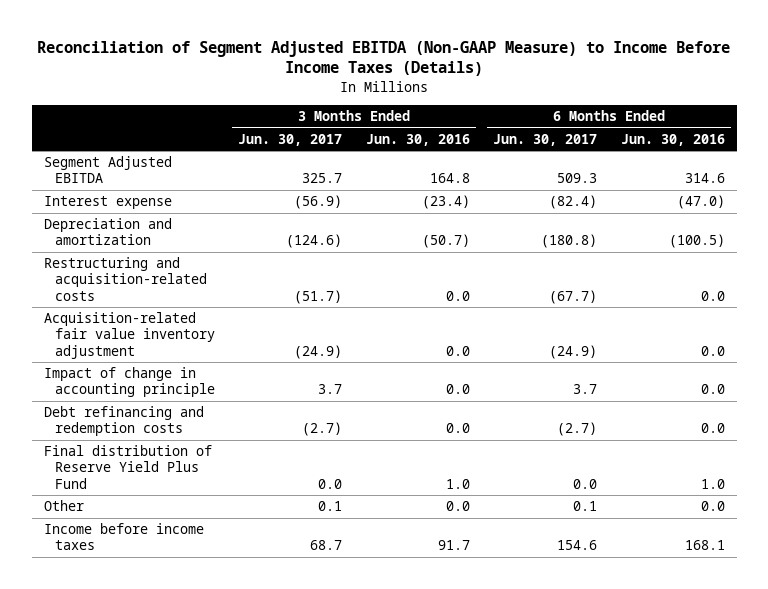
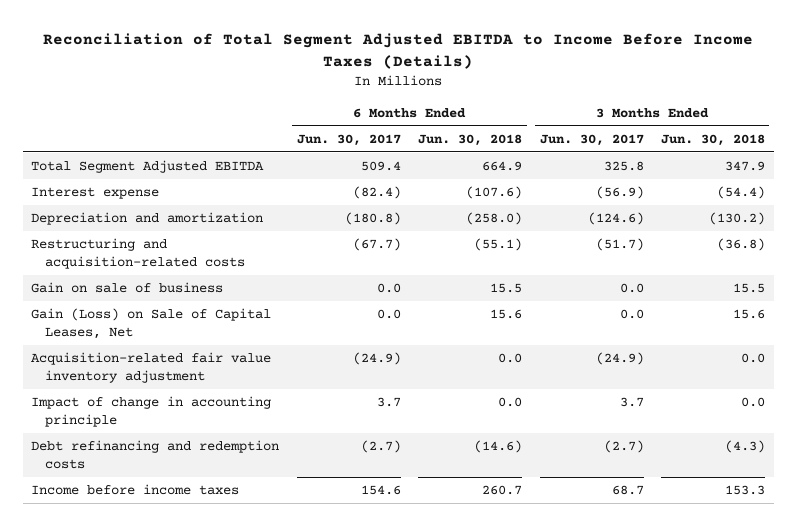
- Reconciliation of Segment Adjusted EBITDA (Non-GAAP Measure) to Income Before Income Taxes (Details)
+ Reconciliation of Total Segment Adjusted EBITDA to Income Before Income Taxes (Details)
- | 3 Months Ended Jun. 30, 2017 | 3 Months Ended Jun. 30, 2016 | 6 Months Ended Jun. 30, 2017 | 6 Months Ended Jun. 30, 2016
+ | 6 Months Ended Jun. 30, 2017 | 6 Months Ended Jun. 30, 2018 | 3 Months Ended Jun. 30, 2017 | 3 Months Ended Jun. 30, 2018
- Segment Adjusted EBITDA | 325.7 | 164.8 | 509.3 | 314.6
+ Total Segment Adjusted EBITDA | 509.4 | 664.9 | 325.8 | 347.9
+ Gain on sale of business | 0.0 | 15.5 | 0.0 | 15.5
+ Gain (Loss) on Sale of Capital Leases, Net | 0.0 | 15.6 | 0.0 | 15.6
- Final distribution of Reserve Yield Plus Fund | 0.0 | 1.0 | 0.0 | 1.0
- Other | 0.1 | 0.0 | 0.1 | 0.0

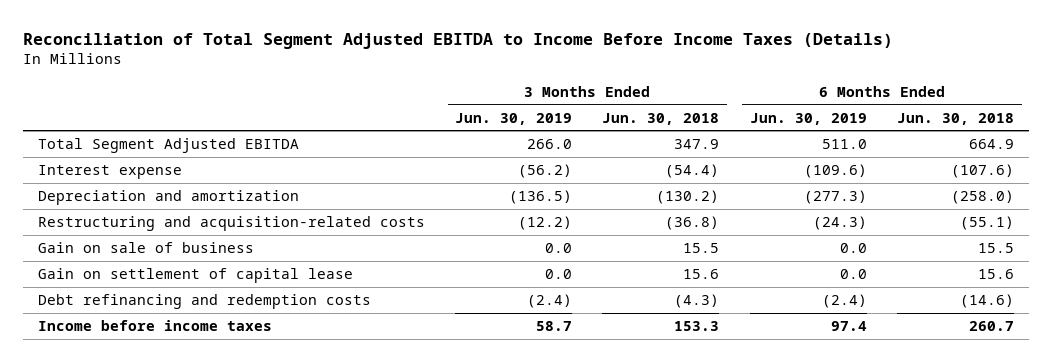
- | 6 Months Ended Jun. 30, 2017 | 6 Months Ended Jun. 30, 2018 | 3 Months Ended Jun. 30, 2017 | 3 Months Ended Jun. 30, 2018
+ | 3 Months Ended Jun. 30, 2019 | 3 Months Ended Jun. 30, 2018 | 6 Months Ended Jun. 30, 2019 | 6 Months Ended Jun. 30, 2018
- Gain (Loss) on Sale of Capital Leases, Net | 0.0 | 15.6 | 0.0 | 15.6
- Acquisition-related fair value inventory adjustment | (24.9) | 0.0 | (24.9) | 0.0
- Impact of change in accounting principle | 3.7 | 0.0 | 3.7 | 0.0
+ Gain on settlement of capital lease | 0.0 | 15.6 | 0.0 | 15.6

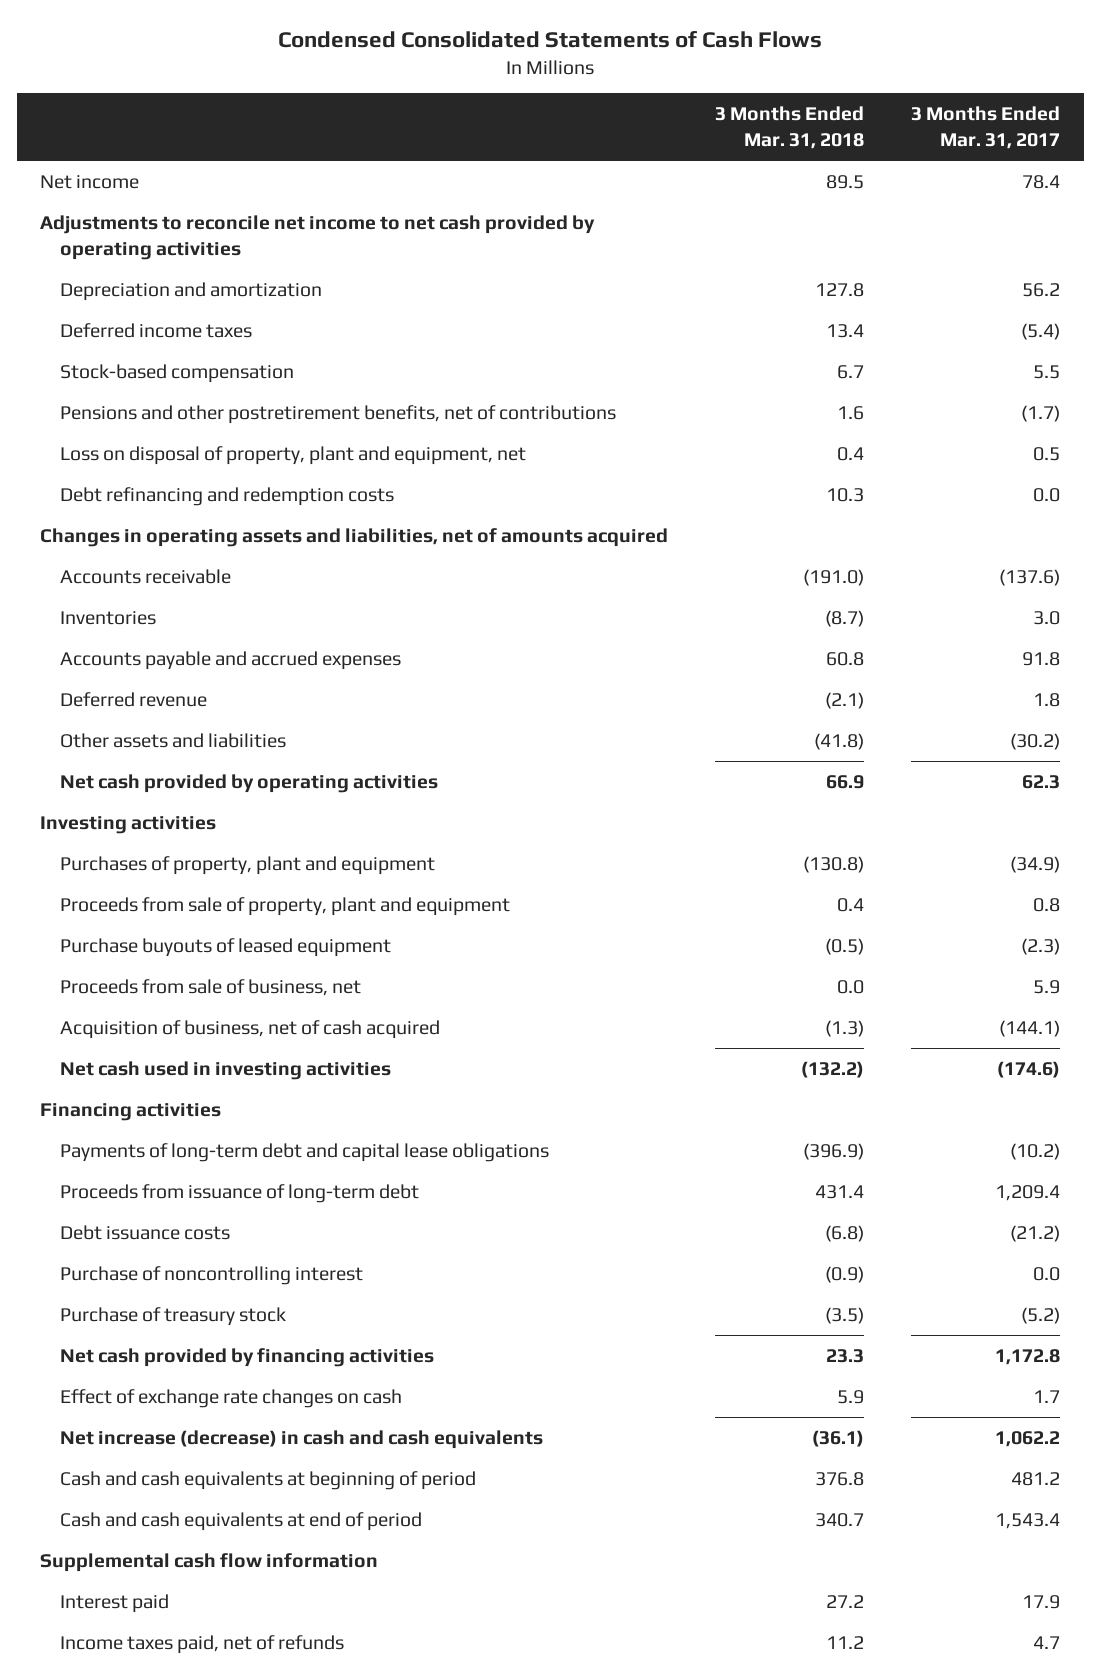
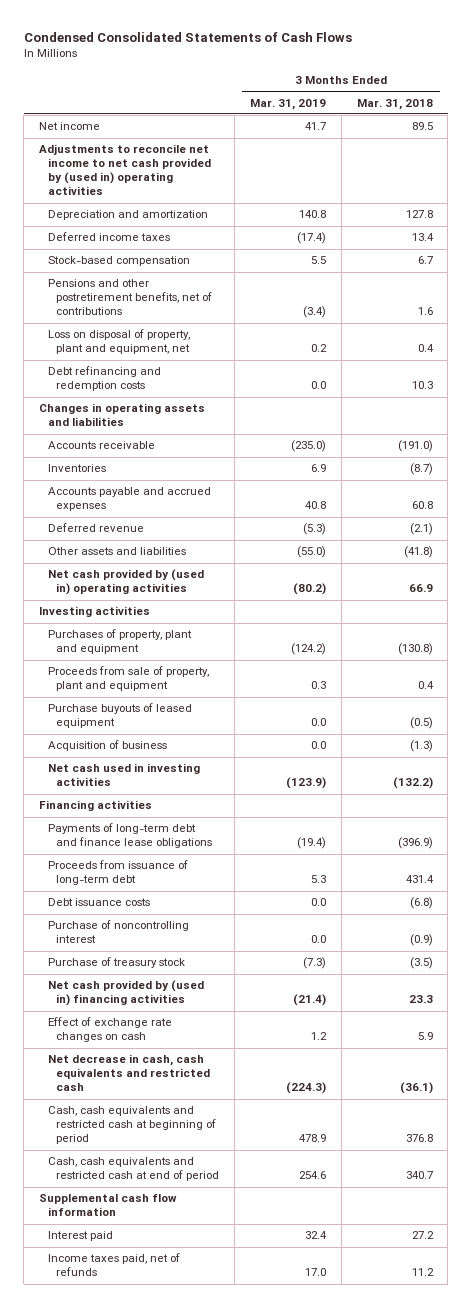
- | 3 Months Ended Mar. 31, 2018 | 3 Months Ended Mar. 31, 2017
+ | 3 Months Ended Mar. 31, 2019 | 3 Months Ended Mar. 31, 2018
- Adjustments to reconcile net income to net cash provided by operating activities
+ Adjustments to reconcile net income to net cash provided by (used in) operating activities
- Changes in operating assets and liabilities, net of amounts acquired
+ Changes in operating assets and liabilities
- Net cash provided by operating activities | 66.9 | 62.3
+ Net cash provided by (used in) operating activities | (80.2) | 66.9
- Proceeds from sale of business, net | 0.0 | 5.9
- Acquisition of business, net of cash acquired | (1.3) | (144.1)
+ Acquisition of business | 0.0 | (1.3)
- Payments of long-term debt and capital lease obligations | (396.9) | (10.2)
+ Payments of long-term debt and finance lease obligations | (19.4) | (396.9)
- Net cash provided by financing activities | 23.3 | 1,172.8
+ Net cash provided by (used in) financing activities | (21.4) | 23.3
- Net increase (decrease) in cash and cash equivalents | (36.1) | 1,062.2
- Cash and cash equivalents at beginning of period | 376.8 | 481.2
- Cash and cash equivalents at end of period | 340.7 | 1,543.4
+ Net decrease in cash, cash equivalents and restricted cash | (224.3) | (36.1)
+ Cash, cash equivalents and restricted cash at beginning of period | 478.9 | 376.8
+ Cash, cash equivalents and restricted cash at end of period | 254.6 | 340.7

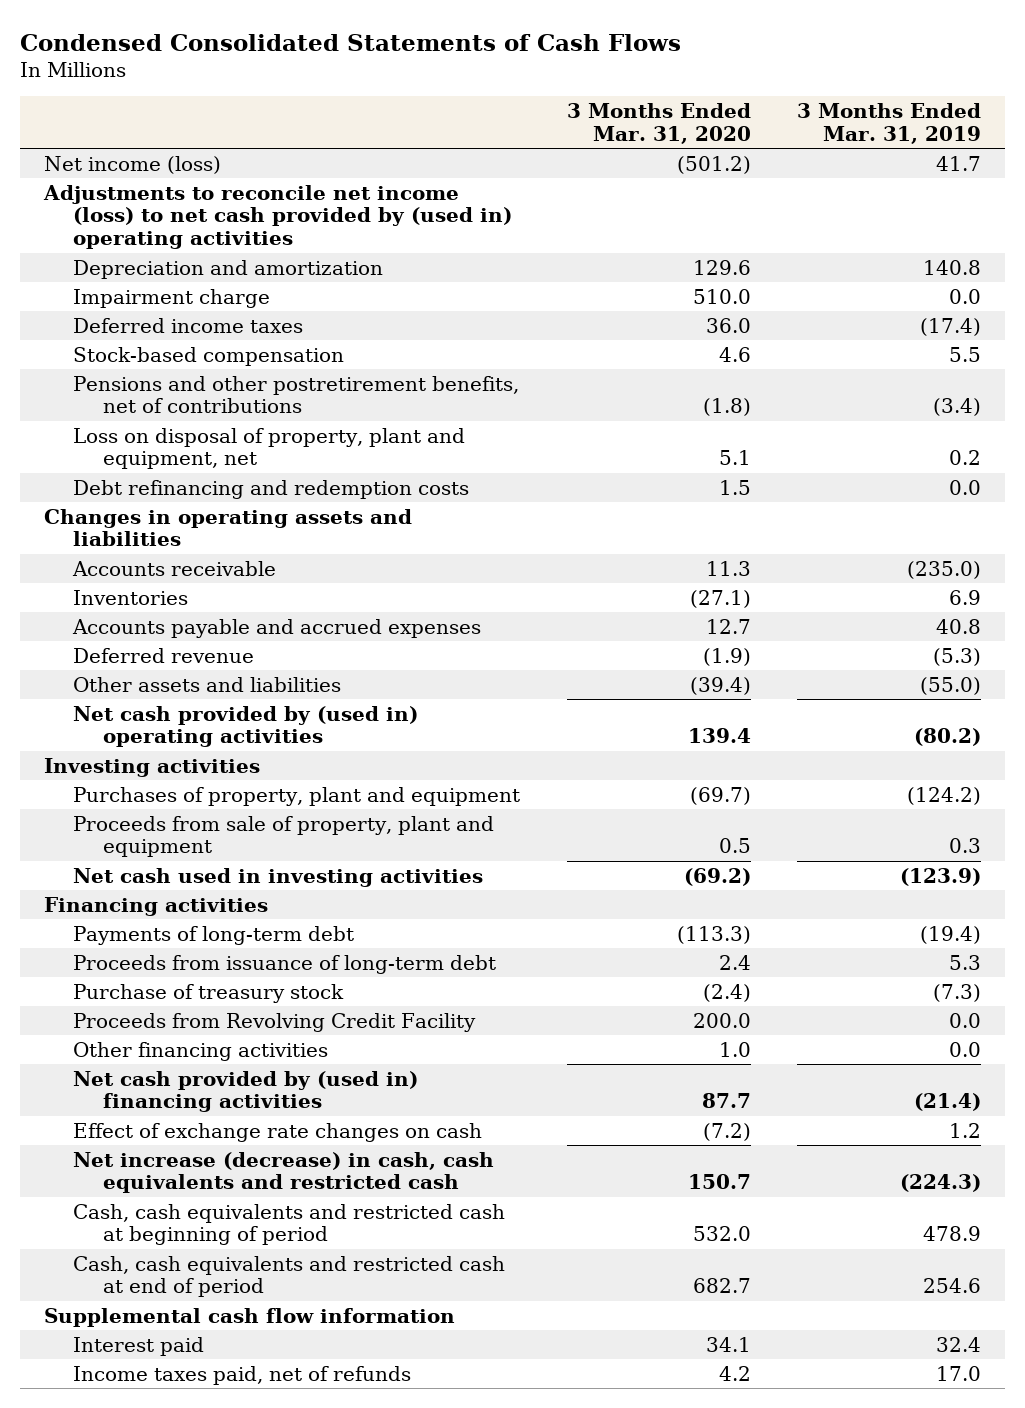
- | 3 Months Ended Mar. 31, 2019 | 3 Months Ended Mar. 31, 2018
+ | 3 Months Ended Mar. 31, 2020 | 3 Months Ended Mar. 31, 2019
- Net income | 41.7 | 89.5
- Adjustments to reconcile net income to net cash provided by (used in) operating activities
+ Net income (loss) | (501.2) | 41.7
+ Adjustments to reconcile net income (loss) to net cash provided by (used in) operating activities
+ Impairment charge | 510.0 | 0.0
- Purchase buyouts of leased equipment | 0.0 | (0.5)
- Acquisition of business | 0.0 | (1.3)
- Payments of long-term debt and finance lease obligations | (19.4) | (396.9)
+ Payments of long-term debt | (113.3) | (19.4)
- Debt issuance costs | 0.0 | (6.8)
- Purchase of noncontrolling interest | 0.0 | (0.9)
+ Proceeds from Revolving Credit Facility | 200.0 | 0.0
+ Other financing activities | 1.0 | 0.0
- Net decrease in cash, cash equivalents and restricted cash | (224.3) | (36.1)
+ Net increase (decrease) in cash, cash equivalents and restricted cash | 150.7 | (224.3)

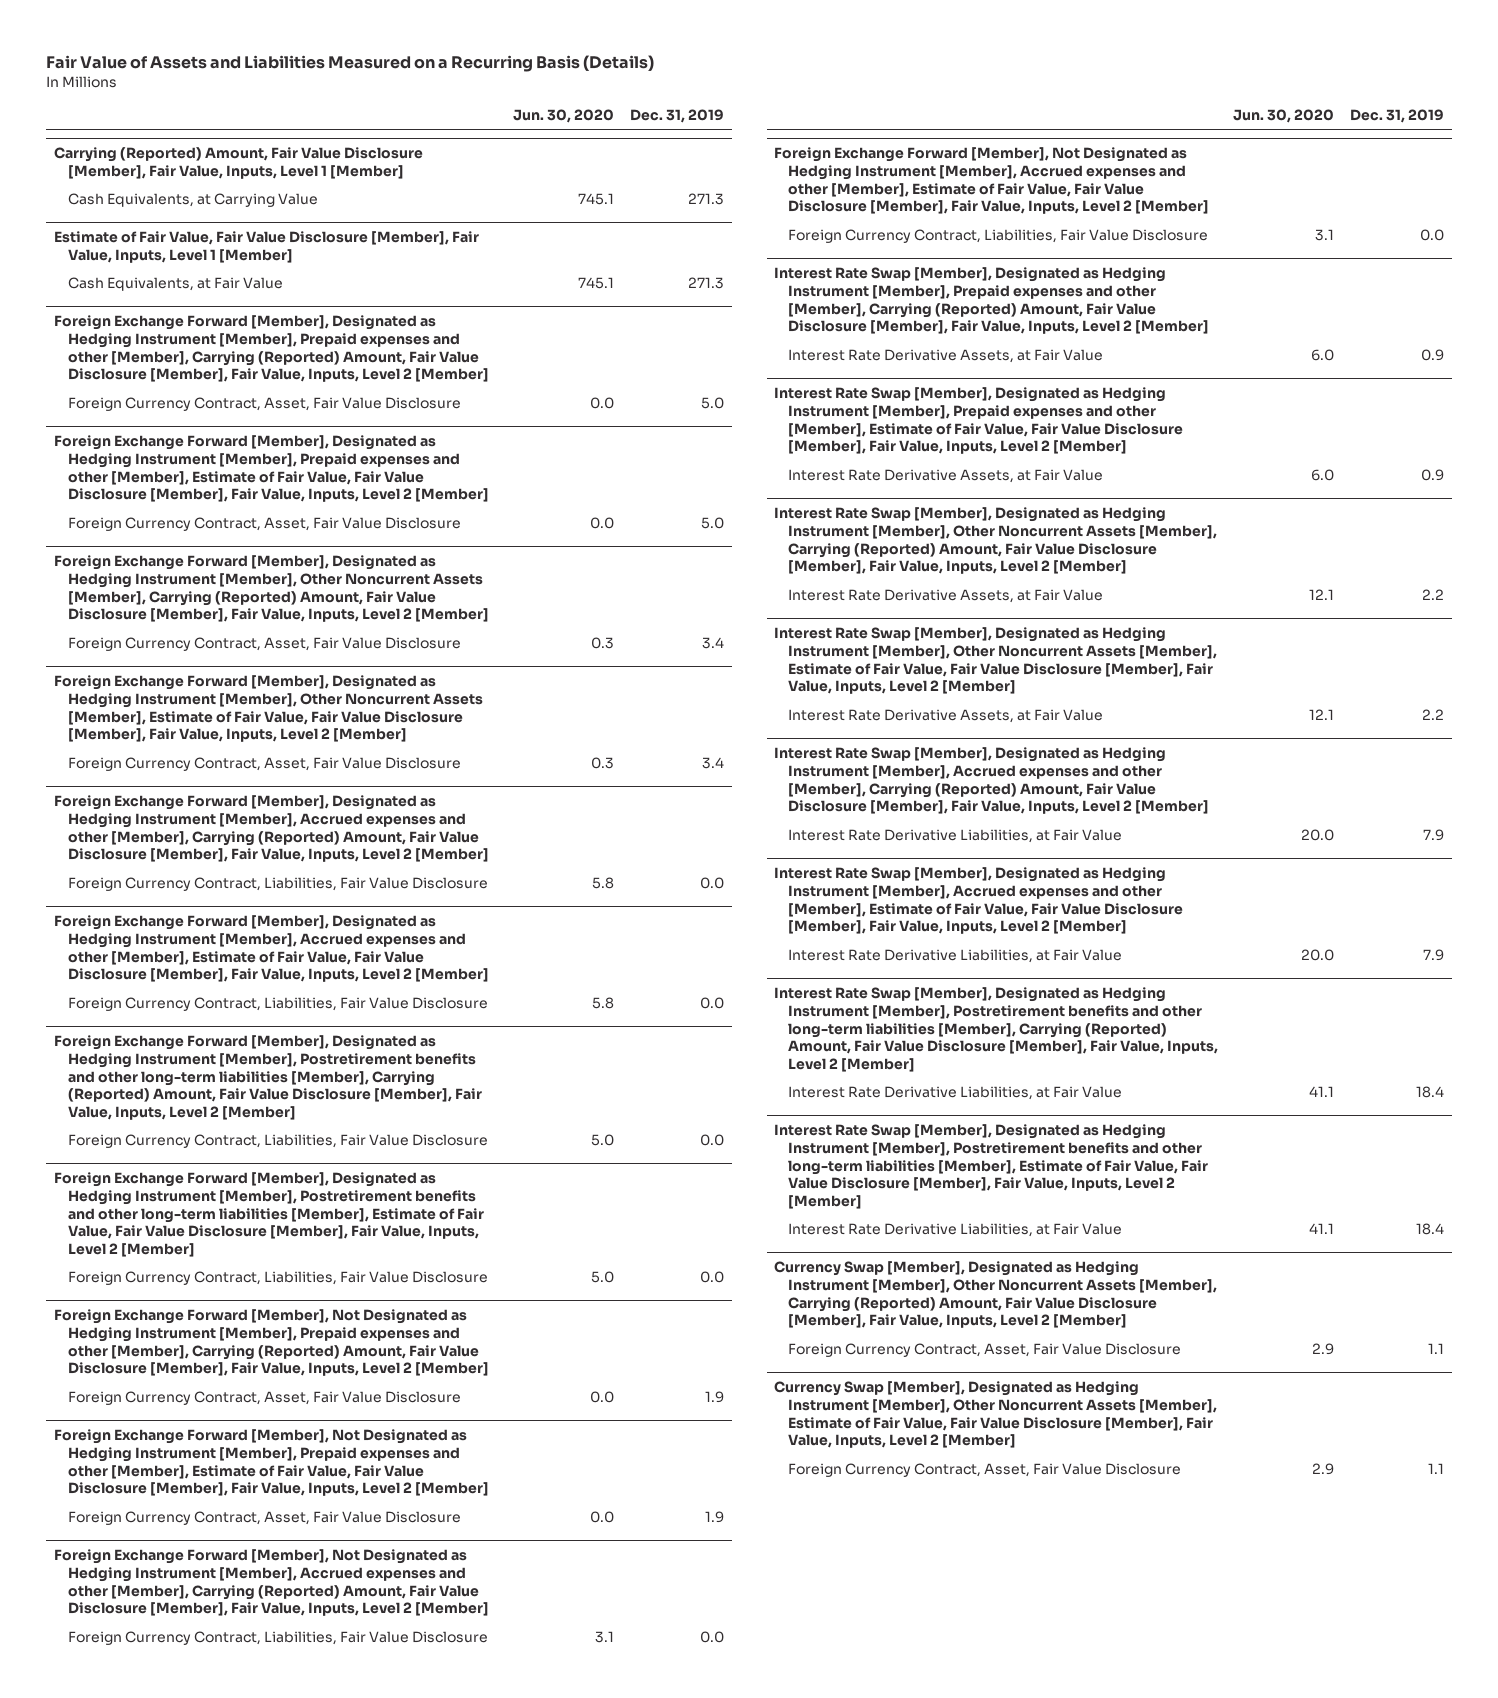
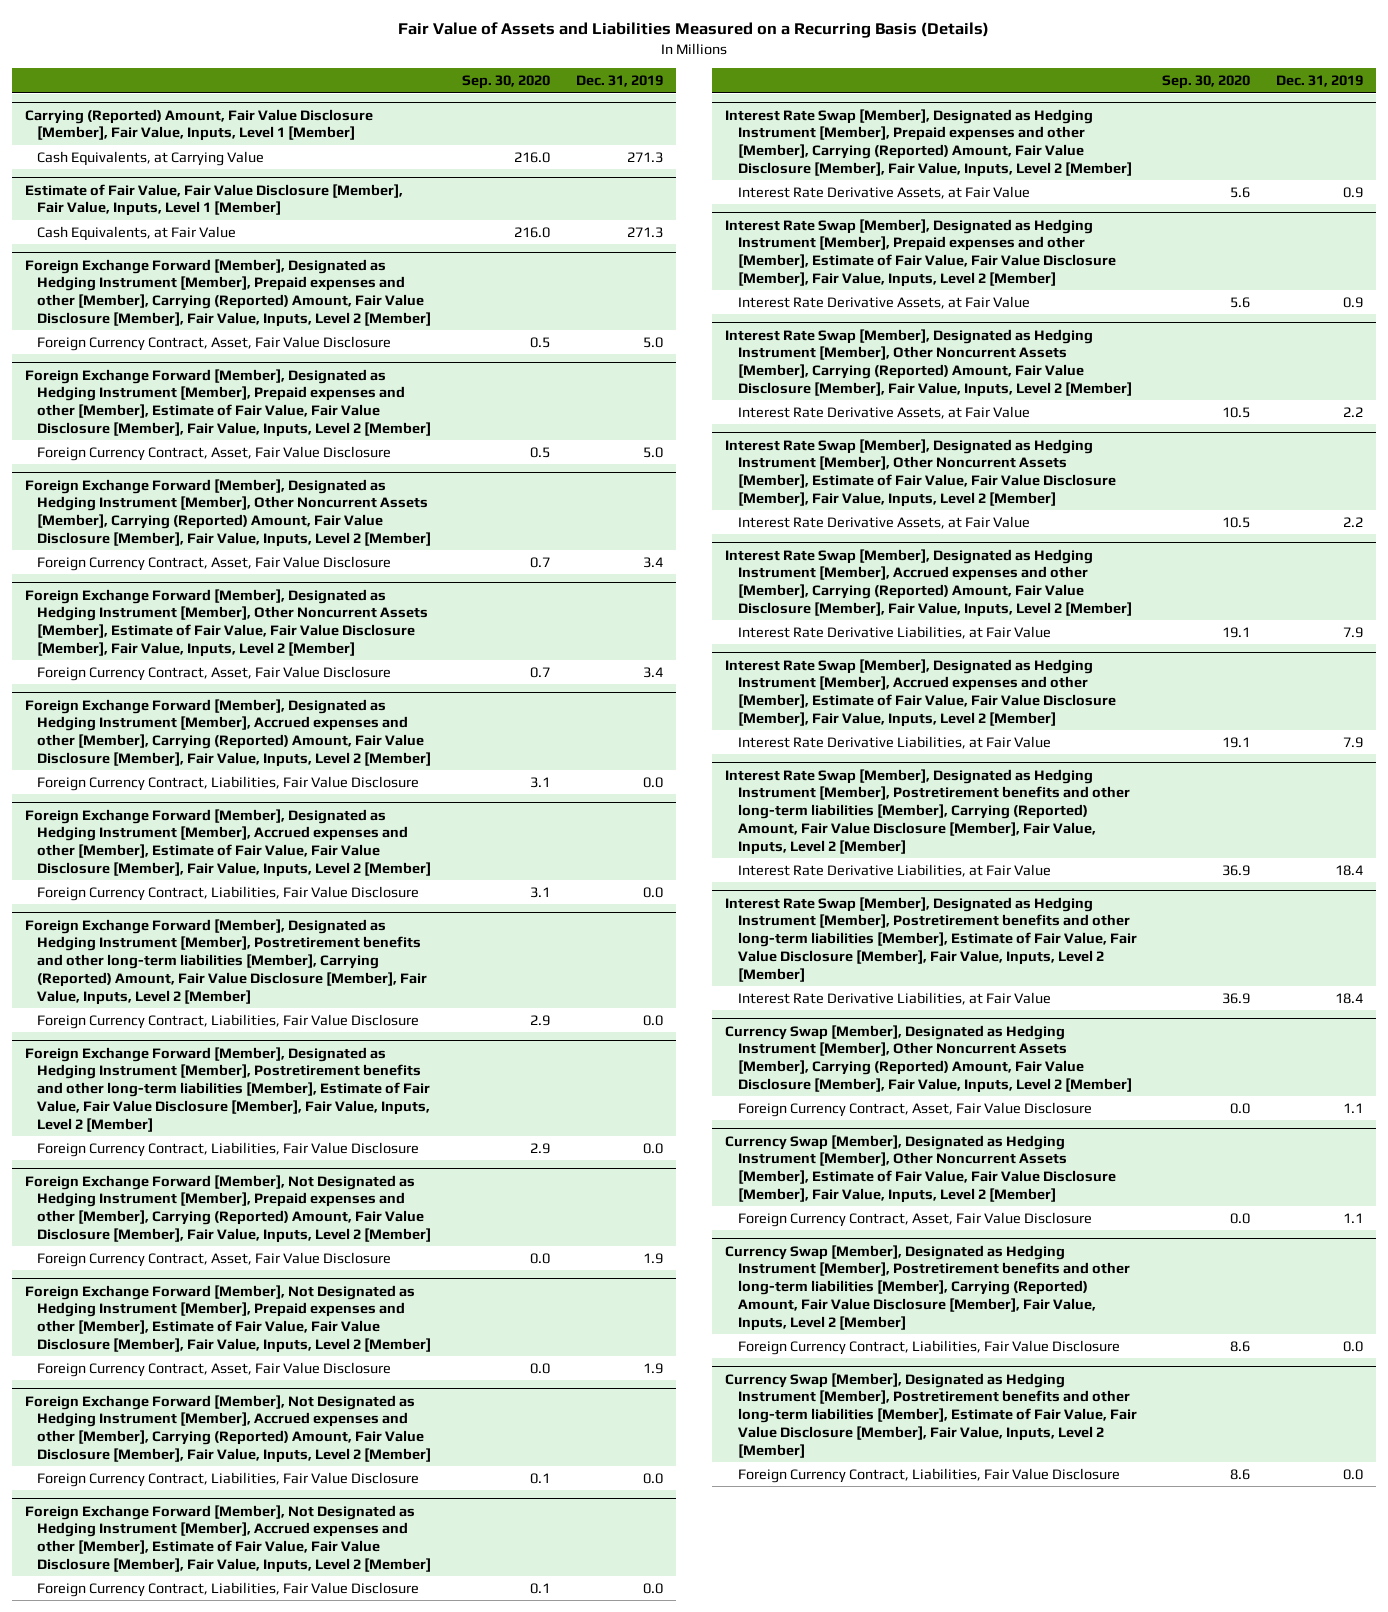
- | Jun. 30, 2020 | Dec. 31, 2019
+ | Sep. 30, 2020 | Dec. 31, 2019
+ Currency Swap [Member], Designated as Hedging Instrument [Member], Postretirement benefits and other long-term liabilities [Member], Carrying (Reported) Amount, Fair Value Disclosure [Member], Fair Value, Inputs, Level 2 [Member]
+ Foreign Currency Contract, Liabilities, Fair Value Disclosure | 8.6 | 0.0
+ Currency Swap [Member], Designated as Hedging Instrument [Member], Postretirement benefits and other long-term liabilities [Member], Estimate of Fair Value, Fair Value Disclosure [Member], Fair Value, Inputs, Level 2 [Member]
+ Foreign Currency Contract, Liabilities, Fair Value Disclosure | 8.6 | 0.0

